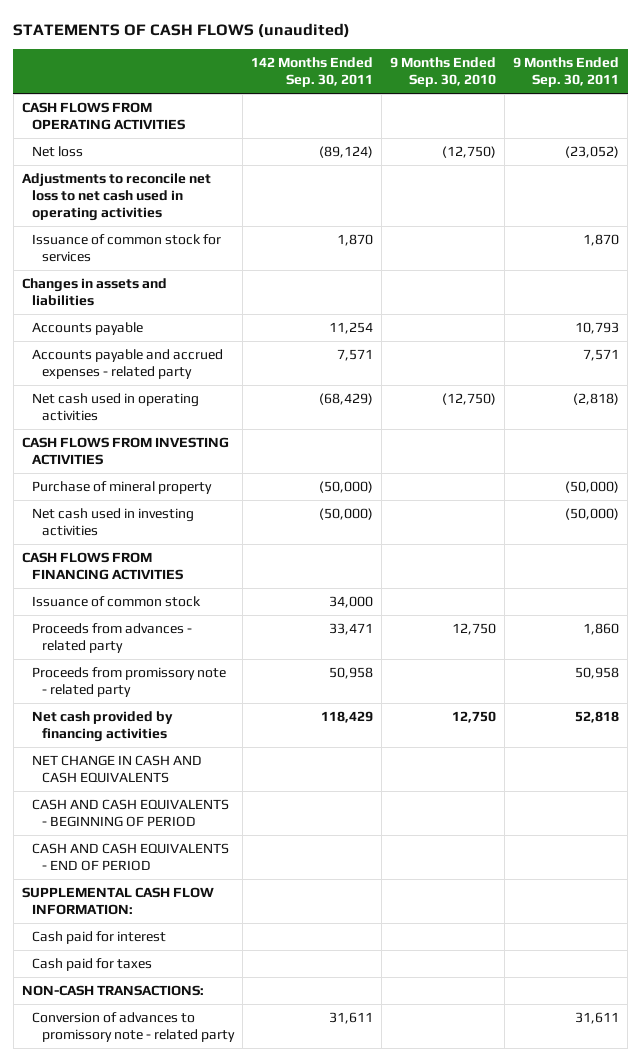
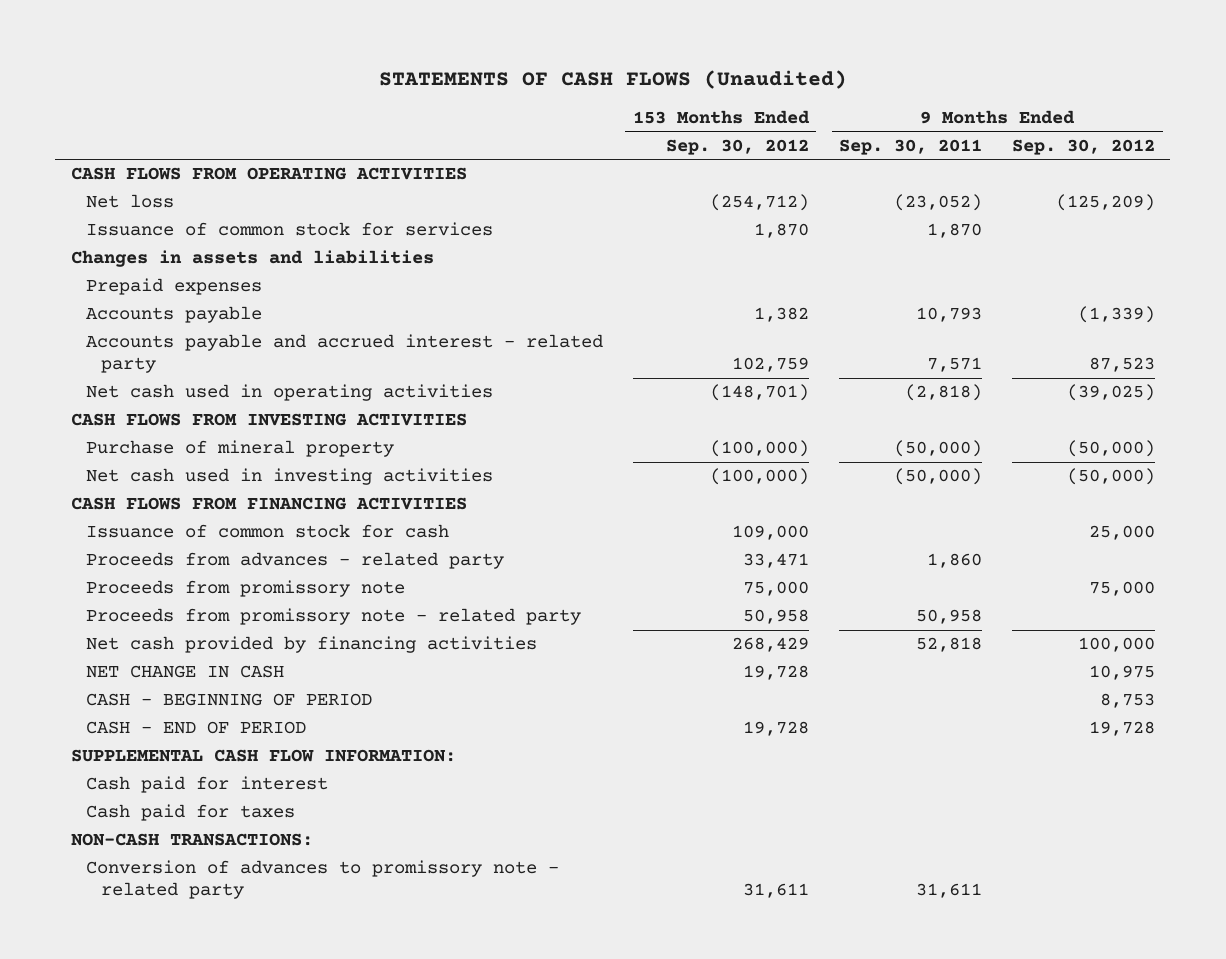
- STATEMENTS OF CASH FLOWS (unaudited)
+ STATEMENTS OF CASH FLOWS (Unaudited)
- | 142 Months Ended Sep. 30, 2011 | 9 Months Ended Sep. 30, 2010 | 9 Months Ended Sep. 30, 2011
+ | 153 Months Ended Sep. 30, 2012 | 9 Months Ended Sep. 30, 2011 | 9 Months Ended Sep. 30, 2012
- Adjustments to reconcile net loss to net cash used in operating activities
+ Prepaid expenses
- Accounts payable and accrued expenses - related party | 7,571 | | 7,571
+ Accounts payable and accrued interest - related party | 102,759 | 7,571 | 87,523
- Issuance of common stock | 34,000 | |
+ Issuance of common stock for cash | 109,000 | | 25,000
+ Proceeds from promissory note | 75,000 | | 75,000
- NET CHANGE IN CASH AND CASH EQUIVALENTS
- CASH AND CASH EQUIVALENTS - BEGINNING OF PERIOD
- CASH AND CASH EQUIVALENTS - END OF PERIOD
+ NET CHANGE IN CASH | 19,728 | | 10,975
+ CASH - BEGINNING OF PERIOD | | | 8,753
+ CASH - END OF PERIOD | 19,728 | | 19,728

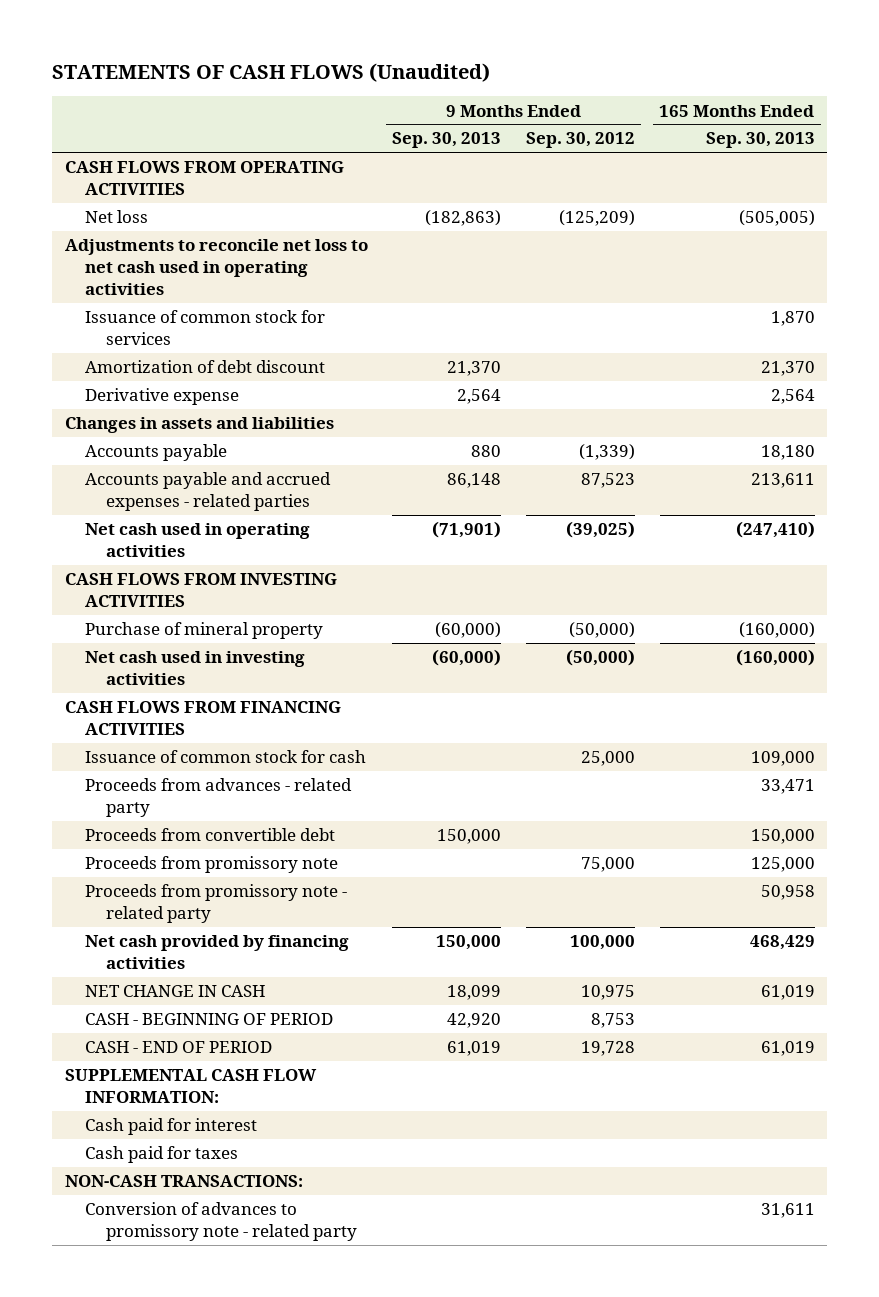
- | 153 Months Ended Sep. 30, 2012 | 9 Months Ended Sep. 30, 2011 | 9 Months Ended Sep. 30, 2012
+ | 9 Months Ended Sep. 30, 2013 | 9 Months Ended Sep. 30, 2012 | 165 Months Ended Sep. 30, 2013
+ Adjustments to reconcile net loss to net cash used in operating activities
+ Amortization of debt discount | 21,370 | | 21,370
+ Derivative expense | 2,564 | | 2,564
- Prepaid expenses
- Accounts payable and accrued interest - related party | 102,759 | 7,571 | 87,523
+ Accounts payable and accrued expenses - related parties | 86,148 | 87,523 | 213,611
+ Proceeds from convertible debt | 150,000 | | 150,000

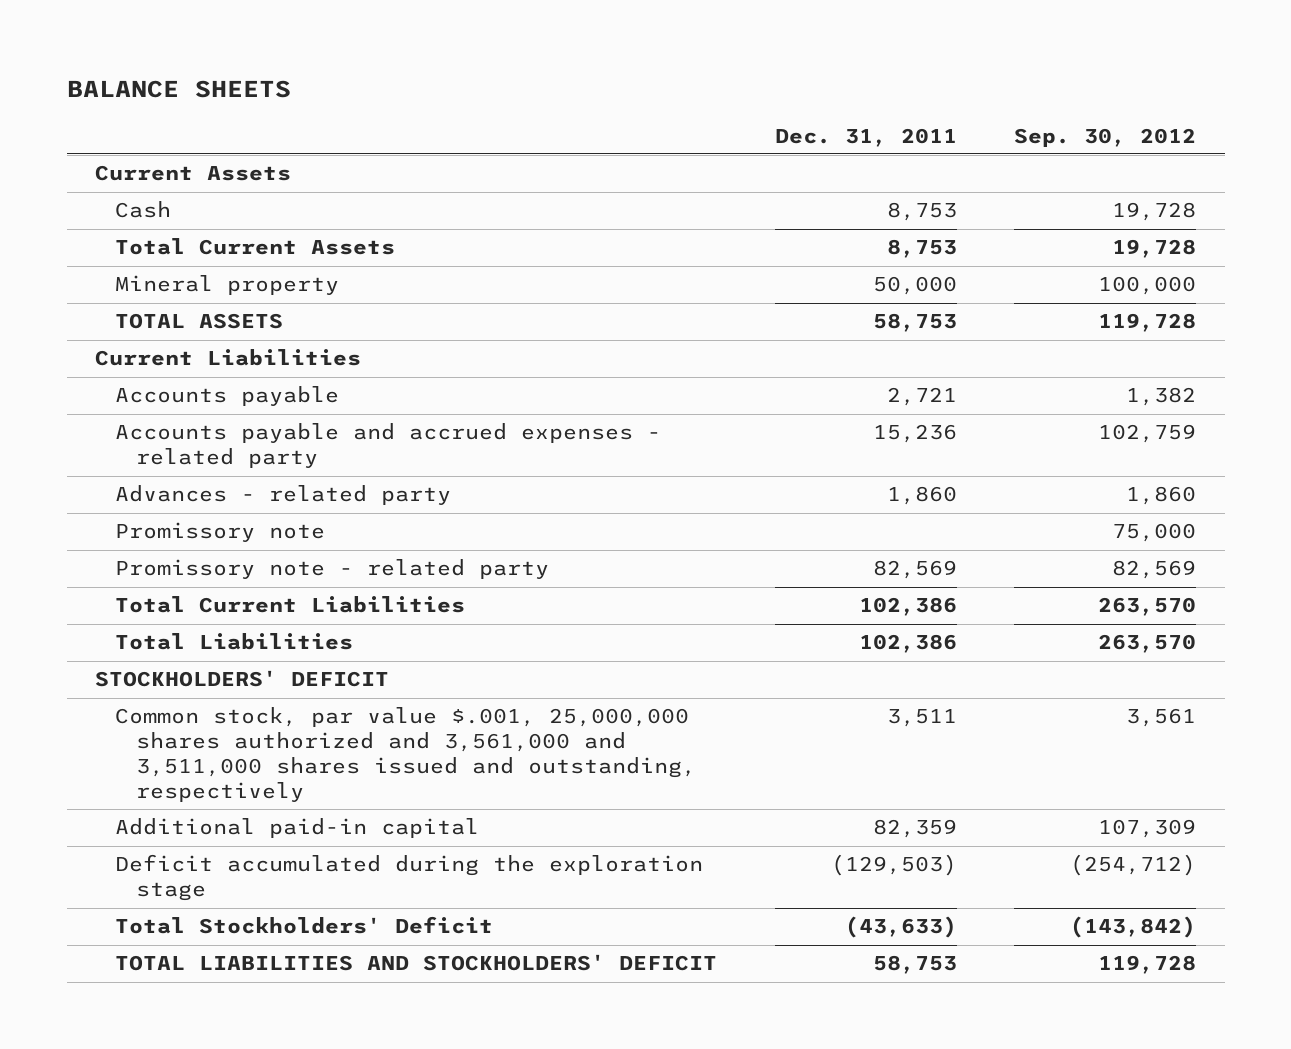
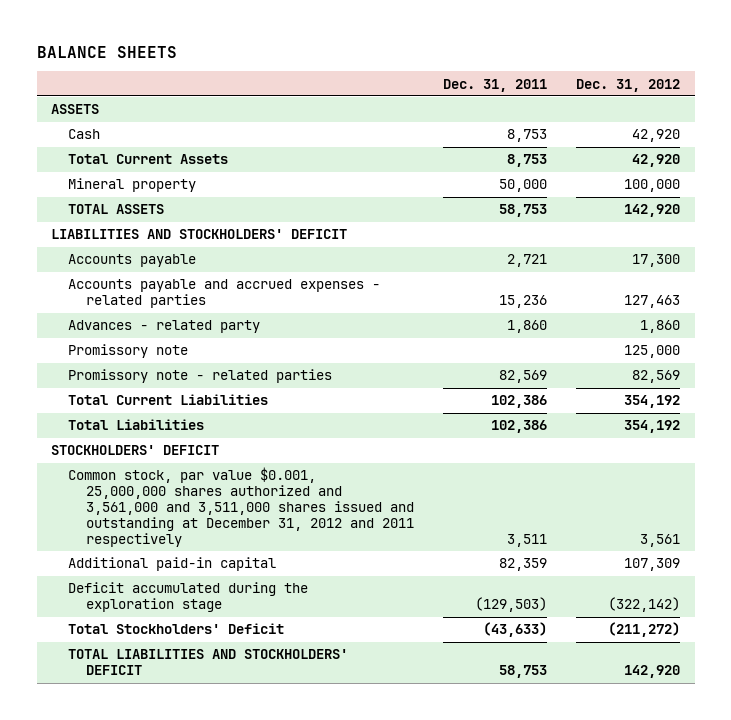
- | Dec. 31, 2011 | Sep. 30, 2012
+ | Dec. 31, 2011 | Dec. 31, 2012
- Current Assets
+ ASSETS
- Current Liabilities
+ LIABILITIES AND STOCKHOLDERS' DEFICIT
- Accounts payable and accrued expenses - related party | 15,236 | 102,759
+ Accounts payable and accrued expenses - related parties | 15,236 | 127,463
- Promissory note - related party | 82,569 | 82,569
+ Promissory note - related parties | 82,569 | 82,569
- Common stock, par value $.001, 25,000,000 shares authorized and 3,561,000 and 3,511,000 shares issued and outstanding, respectively | 3,511 | 3,561
+ Common stock, par value $0.001, 25,000,000 shares authorized and 3,561,000 and 3,511,000 shares issued and outstanding at December 31, 2012 and 2011 respectively | 3,511 | 3,561

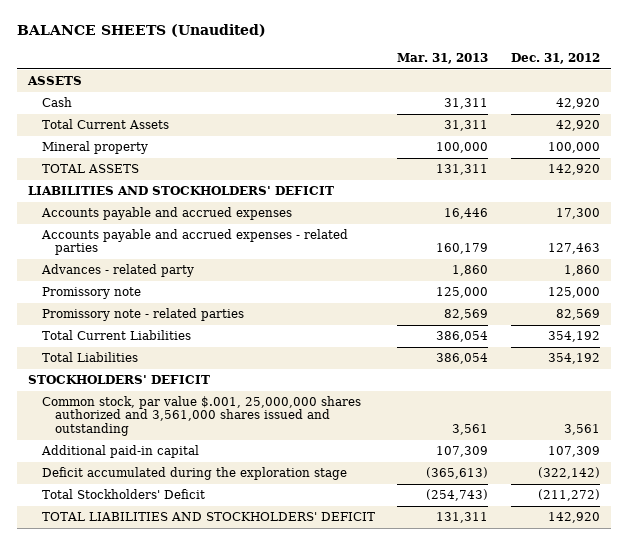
- BALANCE SHEETS
+ BALANCE SHEETS (Unaudited)
- | Dec. 31, 2011 | Dec. 31, 2012
+ | Mar. 31, 2013 | Dec. 31, 2012
- Accounts payable | 2,721 | 17,300
+ Accounts payable and accrued expenses | 16,446 | 17,300
- Common stock, par value $0.001, 25,000,000 shares authorized and 3,561,000 and 3,511,000 shares issued and outstanding at December 31, 2012 and 2011 respectively | 3,511 | 3,561
+ Common stock, par value $.001, 25,000,000 shares authorized and 3,561,000 shares issued and outstanding | 3,561 | 3,561

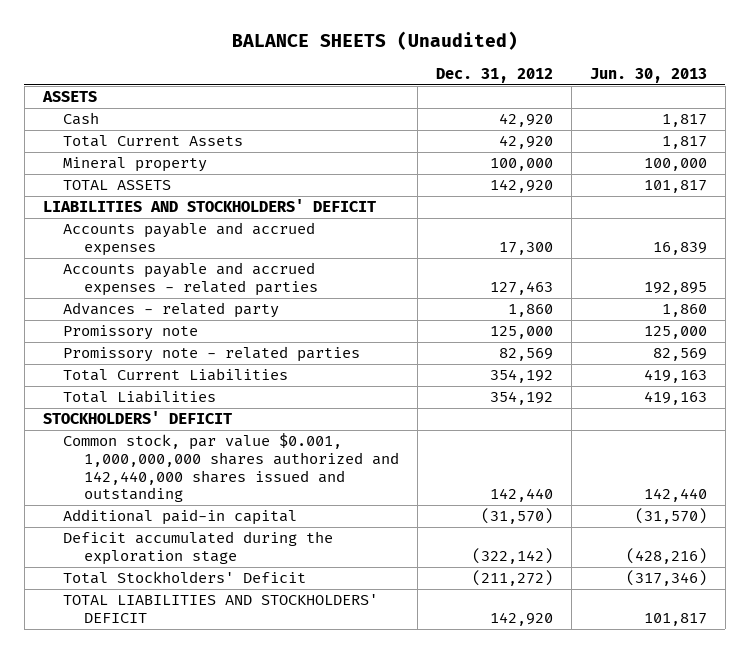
- | Mar. 31, 2013 | Dec. 31, 2012
+ | Dec. 31, 2012 | Jun. 30, 2013
- Common stock, par value $.001, 25,000,000 shares authorized and 3,561,000 shares issued and outstanding | 3,561 | 3,561
- Additional paid-in capital | 107,309 | 107,309
+ Common stock, par value $0.001, 1,000,000,000 shares authorized and 142,440,000 shares issued and outstanding | 142,440 | 142,440
+ Additional paid-in capital | (31,570) | (31,570)

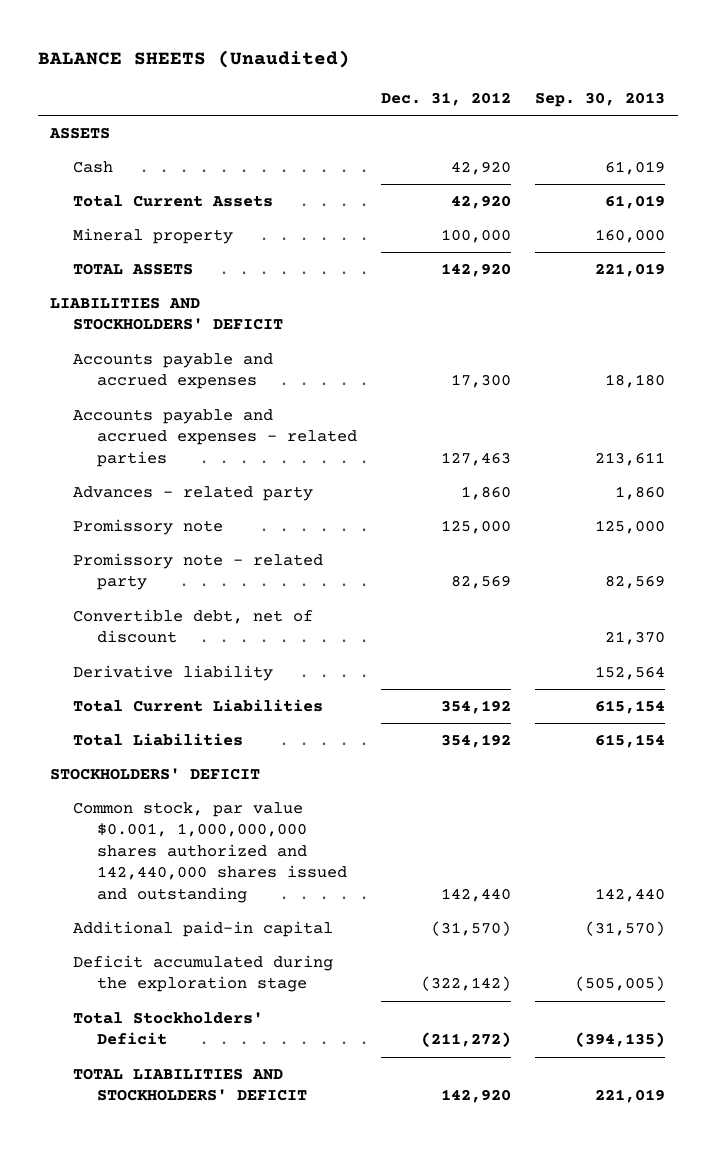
- | Dec. 31, 2012 | Jun. 30, 2013
+ | Dec. 31, 2012 | Sep. 30, 2013
- Promissory note - related parties | 82,569 | 82,569
+ Promissory note - related party | 82,569 | 82,569
+ Convertible debt, net of discount | | 21,370
+ Derivative liability | | 152,564

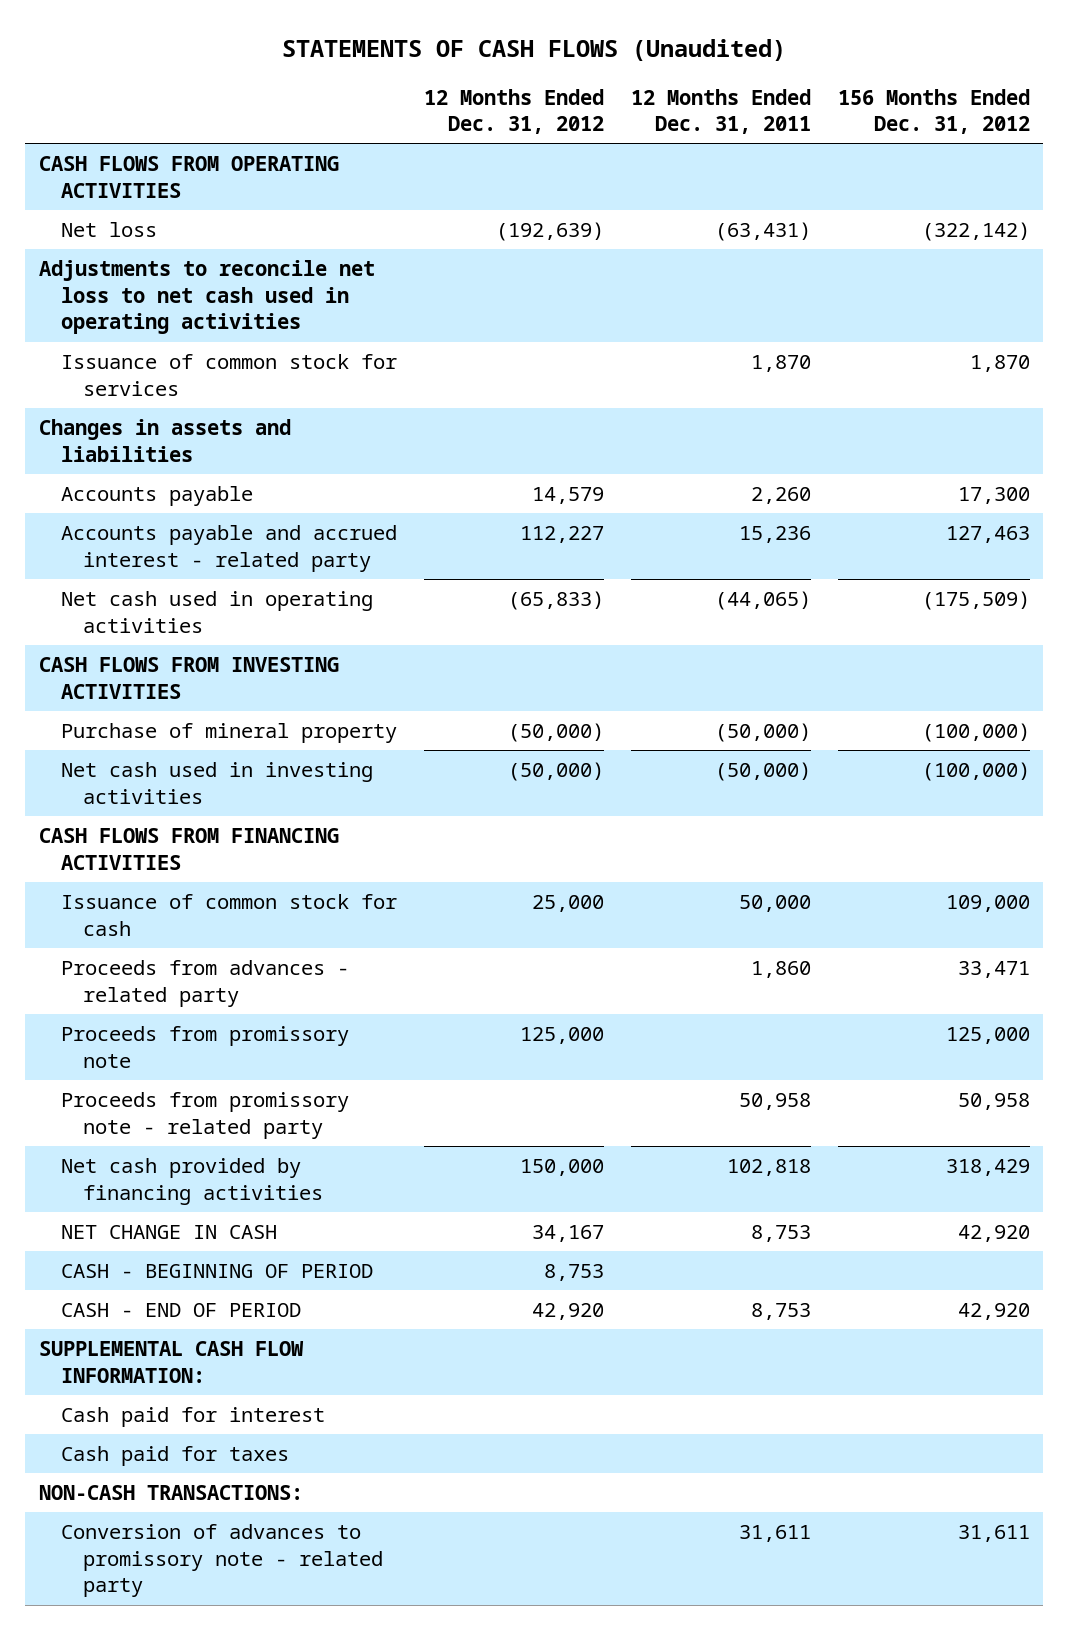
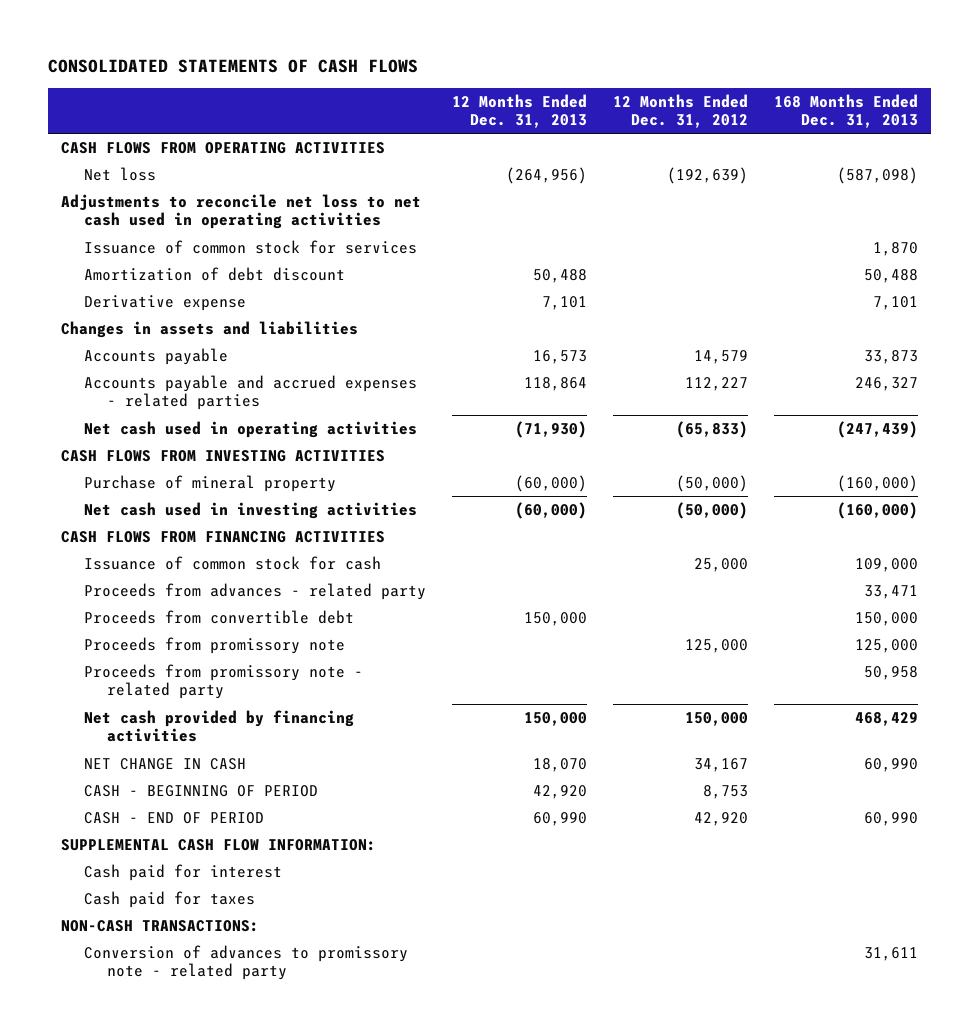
- STATEMENTS OF CASH FLOWS (Unaudited)
+ CONSOLIDATED STATEMENTS OF CASH FLOWS
- | 12 Months Ended Dec. 31, 2012 | 12 Months Ended Dec. 31, 2011 | 156 Months Ended Dec. 31, 2012
+ | 12 Months Ended Dec. 31, 2013 | 12 Months Ended Dec. 31, 2012 | 168 Months Ended Dec. 31, 2013
+ Amortization of debt discount | 50,488 | | 50,488
+ Derivative expense | 7,101 | | 7,101
- Accounts payable and accrued interest - related party | 112,227 | 15,236 | 127,463
+ Accounts payable and accrued expenses - related parties | 118,864 | 112,227 | 246,327
+ Proceeds from convertible debt | 150,000 | | 150,000

